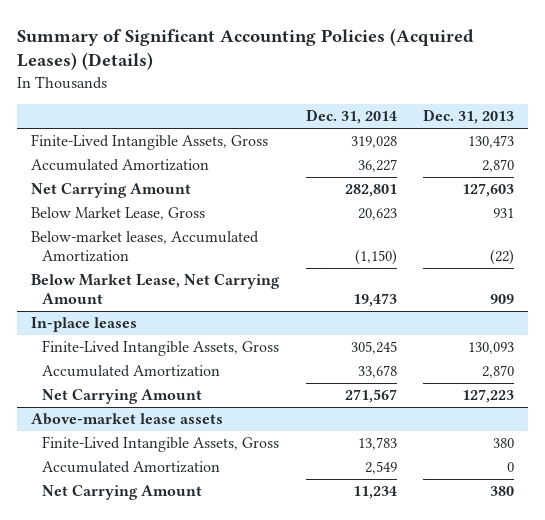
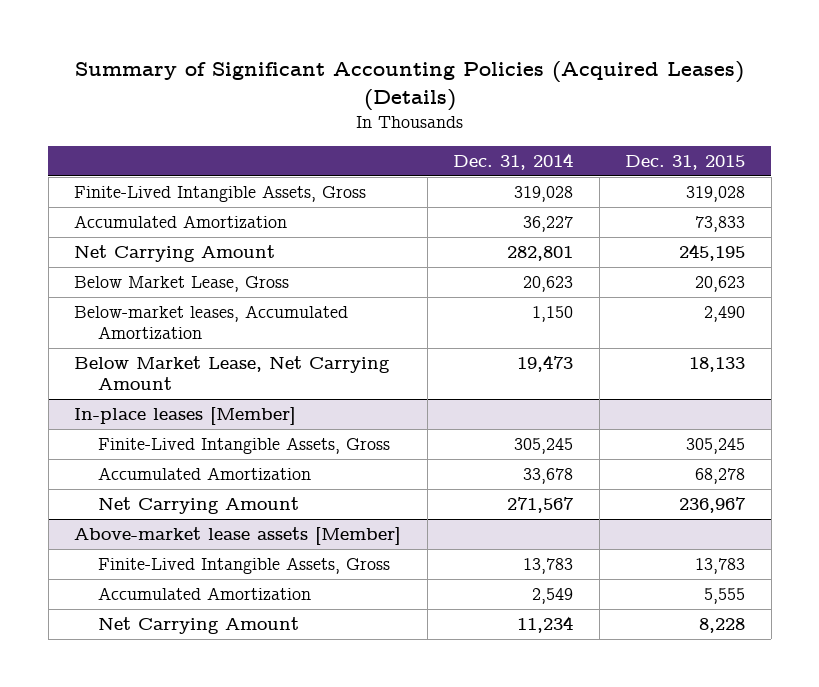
- | Dec. 31, 2014 | Dec. 31, 2013
+ | Dec. 31, 2014 | Dec. 31, 2015
- Below-market leases, Accumulated Amortization | (1,150) | (22)
+ Below-market leases, Accumulated Amortization | 1,150 | 2,490
- In-place leases
+ In-place leases [Member]
- Above-market lease assets
+ Above-market lease assets [Member]

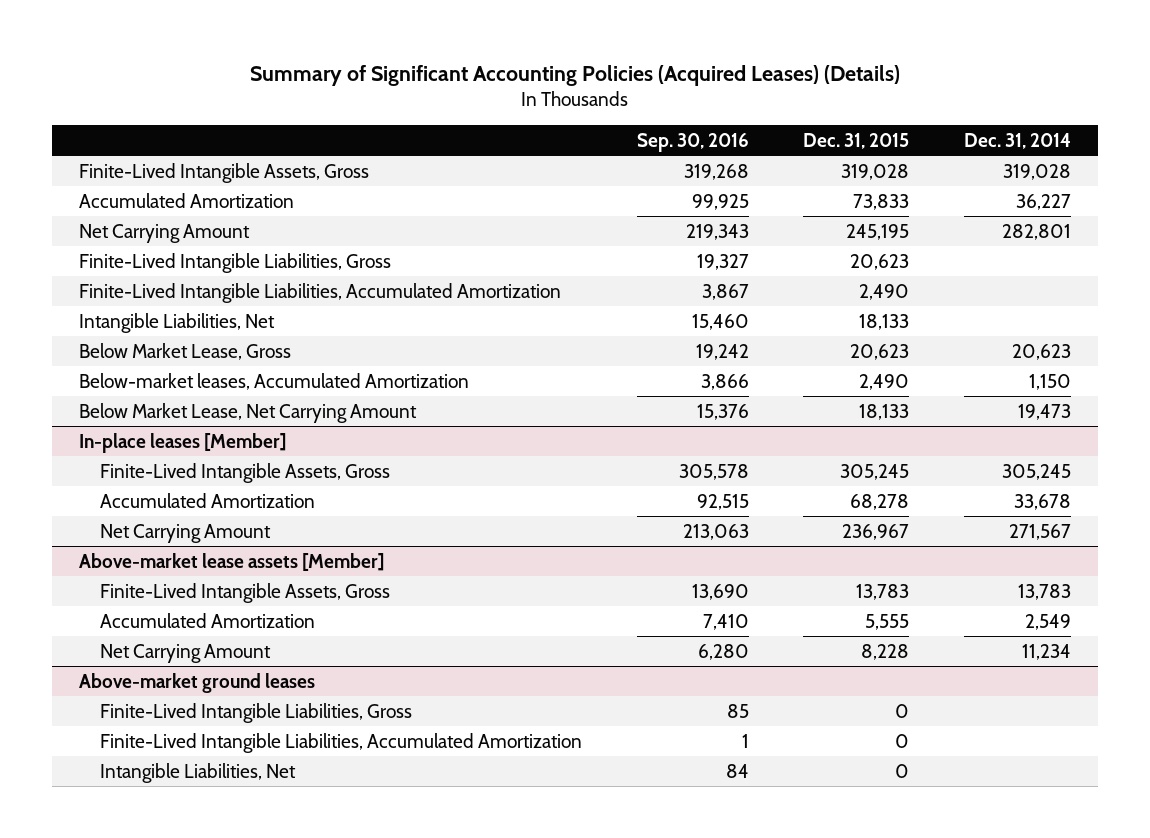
- | Dec. 31, 2014 | Dec. 31, 2015
+ | Sep. 30, 2016 | Dec. 31, 2015 | Dec. 31, 2014
+ Finite-Lived Intangible Liabilities, Gross | 19,327 | 20,623 |
+ Finite-Lived Intangible Liabilities, Accumulated Amortization | 3,867 | 2,490 |
+ Intangible Liabilities, Net | 15,460 | 18,133 |
+ Above-market ground leases
+ Finite-Lived Intangible Liabilities, Gross | 85 | 0 |
+ Finite-Lived Intangible Liabilities, Accumulated Amortization | 1 | 0 |
+ Intangible Liabilities, Net | 84 | 0 |

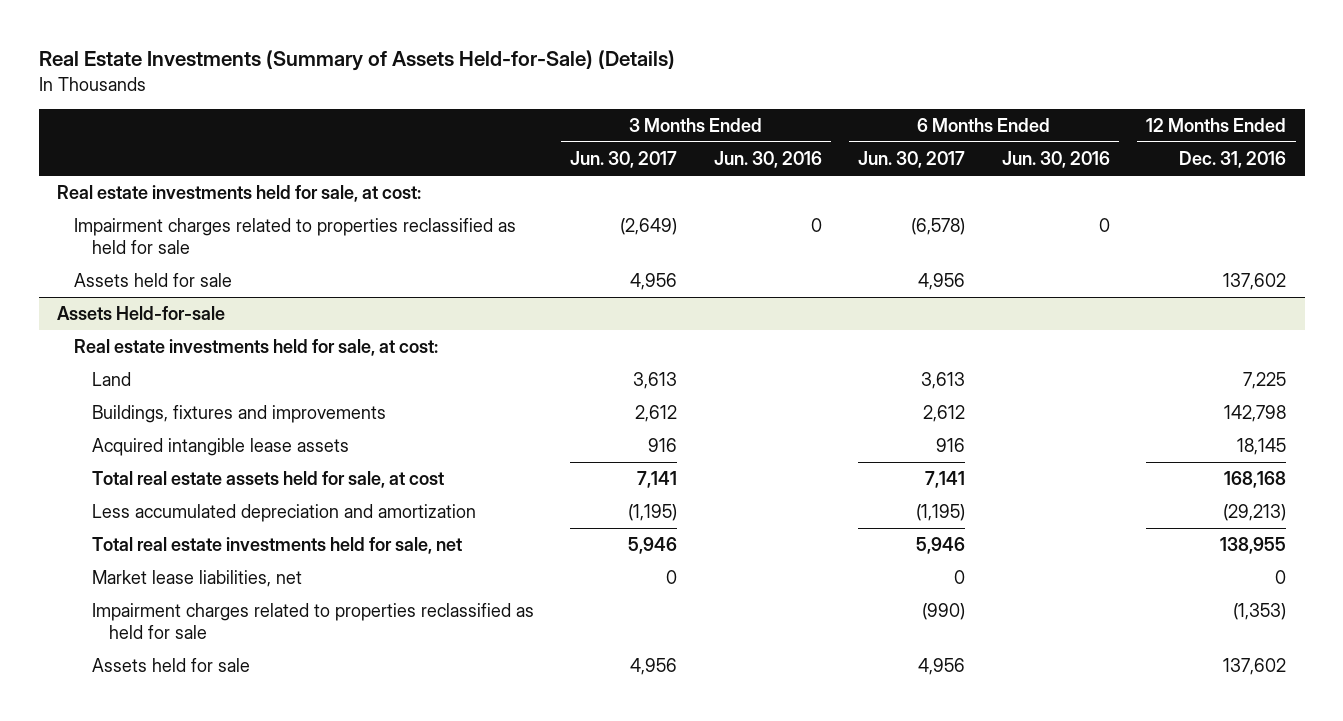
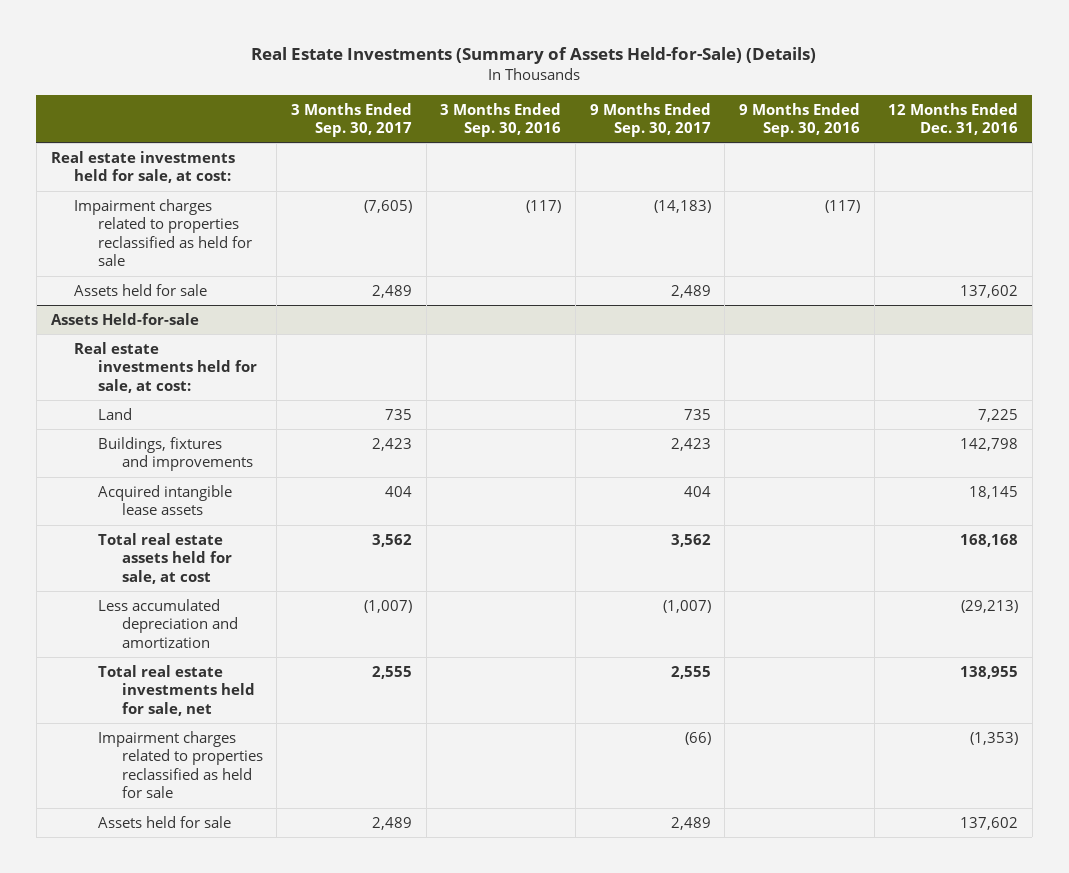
- | 3 Months Ended Jun. 30, 2017 | 3 Months Ended Jun. 30, 2016 | 6 Months Ended Jun. 30, 2017 | 6 Months Ended Jun. 30, 2016 | 12 Months Ended Dec. 31, 2016
+ | 3 Months Ended Sep. 30, 2017 | 3 Months Ended Sep. 30, 2016 | 9 Months Ended Sep. 30, 2017 | 9 Months Ended Sep. 30, 2016 | 12 Months Ended Dec. 31, 2016
@ Assets Held-for-sale
- Market lease liabilities, net | 0 | | 0 | | 0

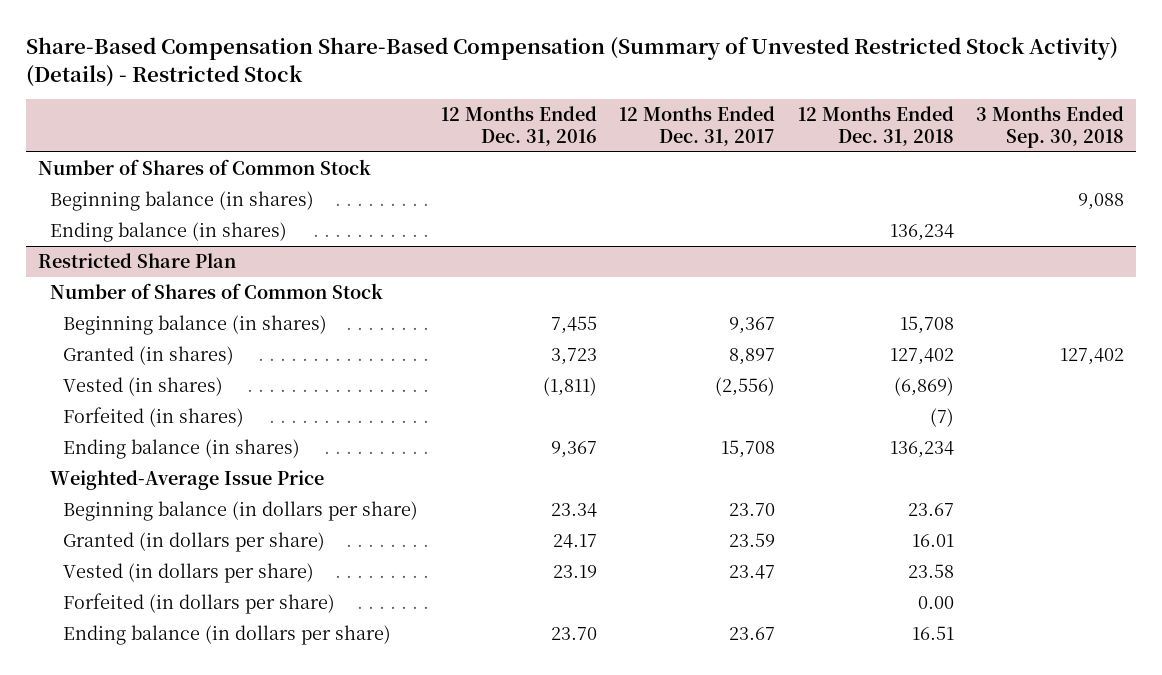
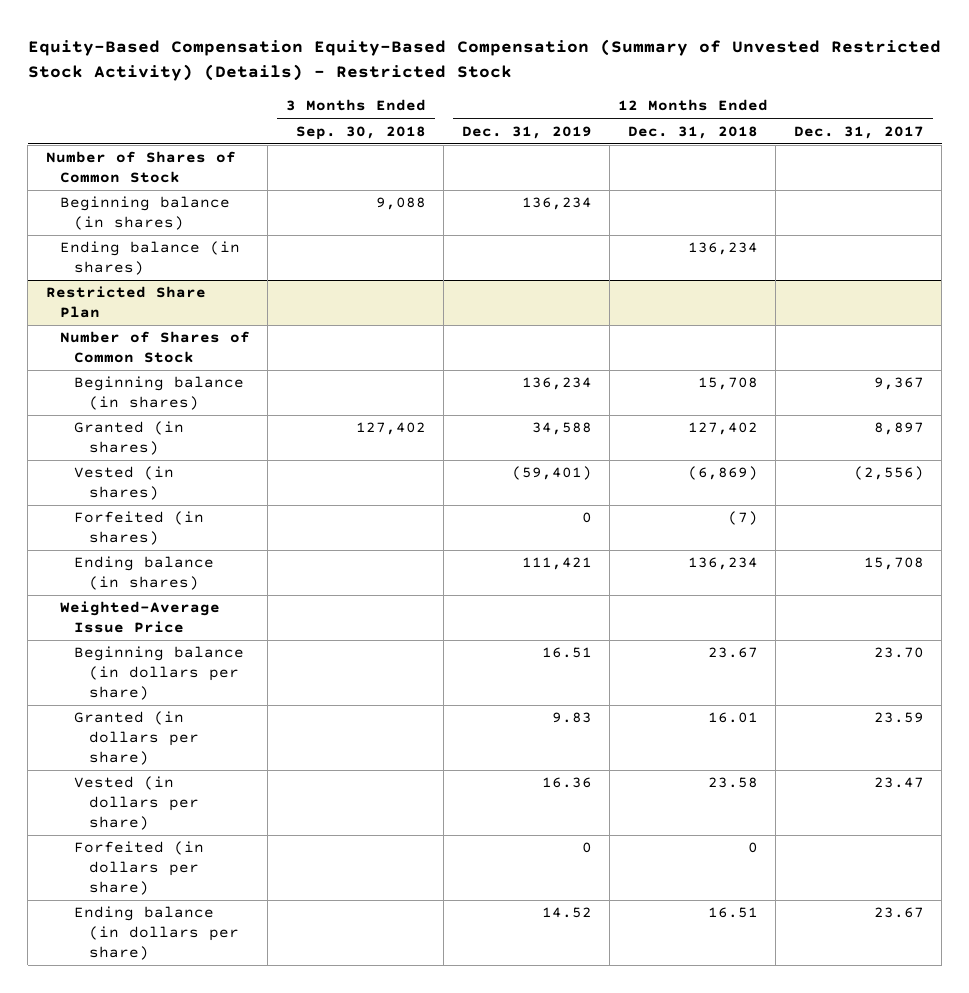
- Share-Based Compensation Share-Based Compensation (Summary of Unvested Restricted Stock Activity) (Details) - Restricted Stock
+ Equity-Based Compensation Equity-Based Compensation (Summary of Unvested Restricted Stock Activity) (Details) - Restricted Stock
- | 12 Months Ended Dec. 31, 2016 | 12 Months Ended Dec. 31, 2017 | 12 Months Ended Dec. 31, 2018 | 3 Months Ended Sep. 30, 2018
+ | 3 Months Ended Sep. 30, 2018 | 12 Months Ended Dec. 31, 2019 | 12 Months Ended Dec. 31, 2018 | 12 Months Ended Dec. 31, 2017
@ Restricted Share Plan
- Forfeited (in dollars per share) | | | 0.00 |
+ Forfeited (in dollars per share) | | 0 | 0 |

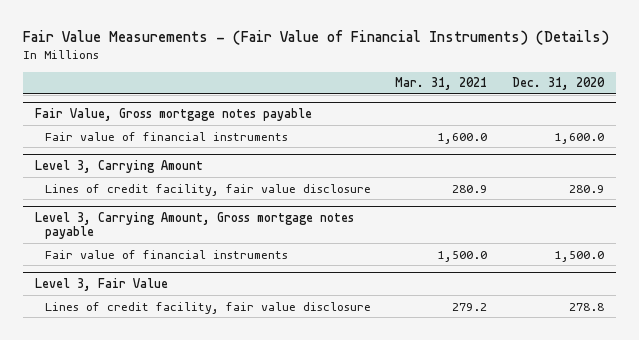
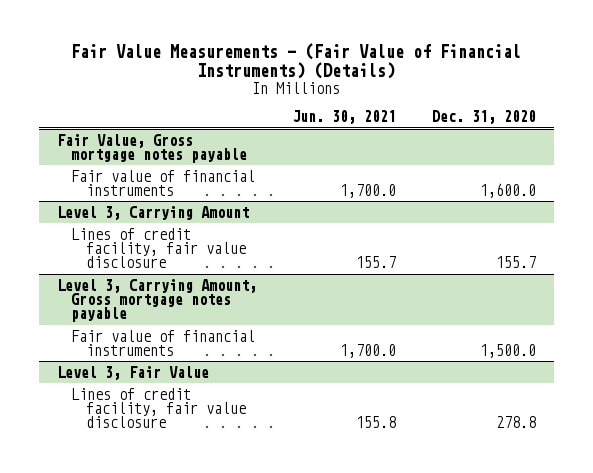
- | Mar. 31, 2021 | Dec. 31, 2020
+ | Jun. 30, 2021 | Dec. 31, 2020
@ Level 3, Carrying Amount
- Lines of credit facility, fair value disclosure | 280.9 | 280.9
+ Lines of credit facility, fair value disclosure | 155.7 | 155.7

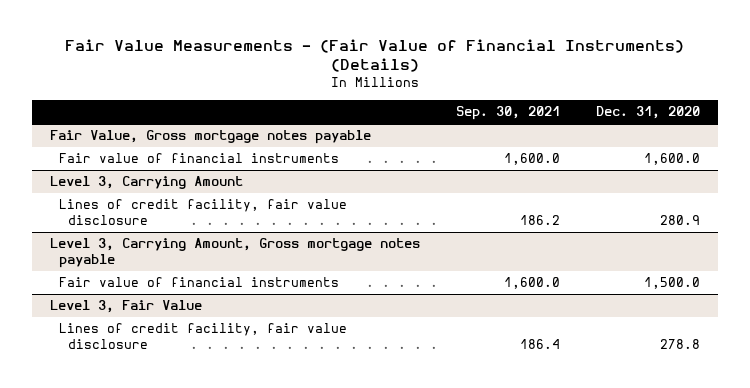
- | Jun. 30, 2021 | Dec. 31, 2020
+ | Sep. 30, 2021 | Dec. 31, 2020
@ Level 3, Carrying Amount
- Lines of credit facility, fair value disclosure | 155.7 | 155.7
+ Lines of credit facility, fair value disclosure | 186.2 | 280.9

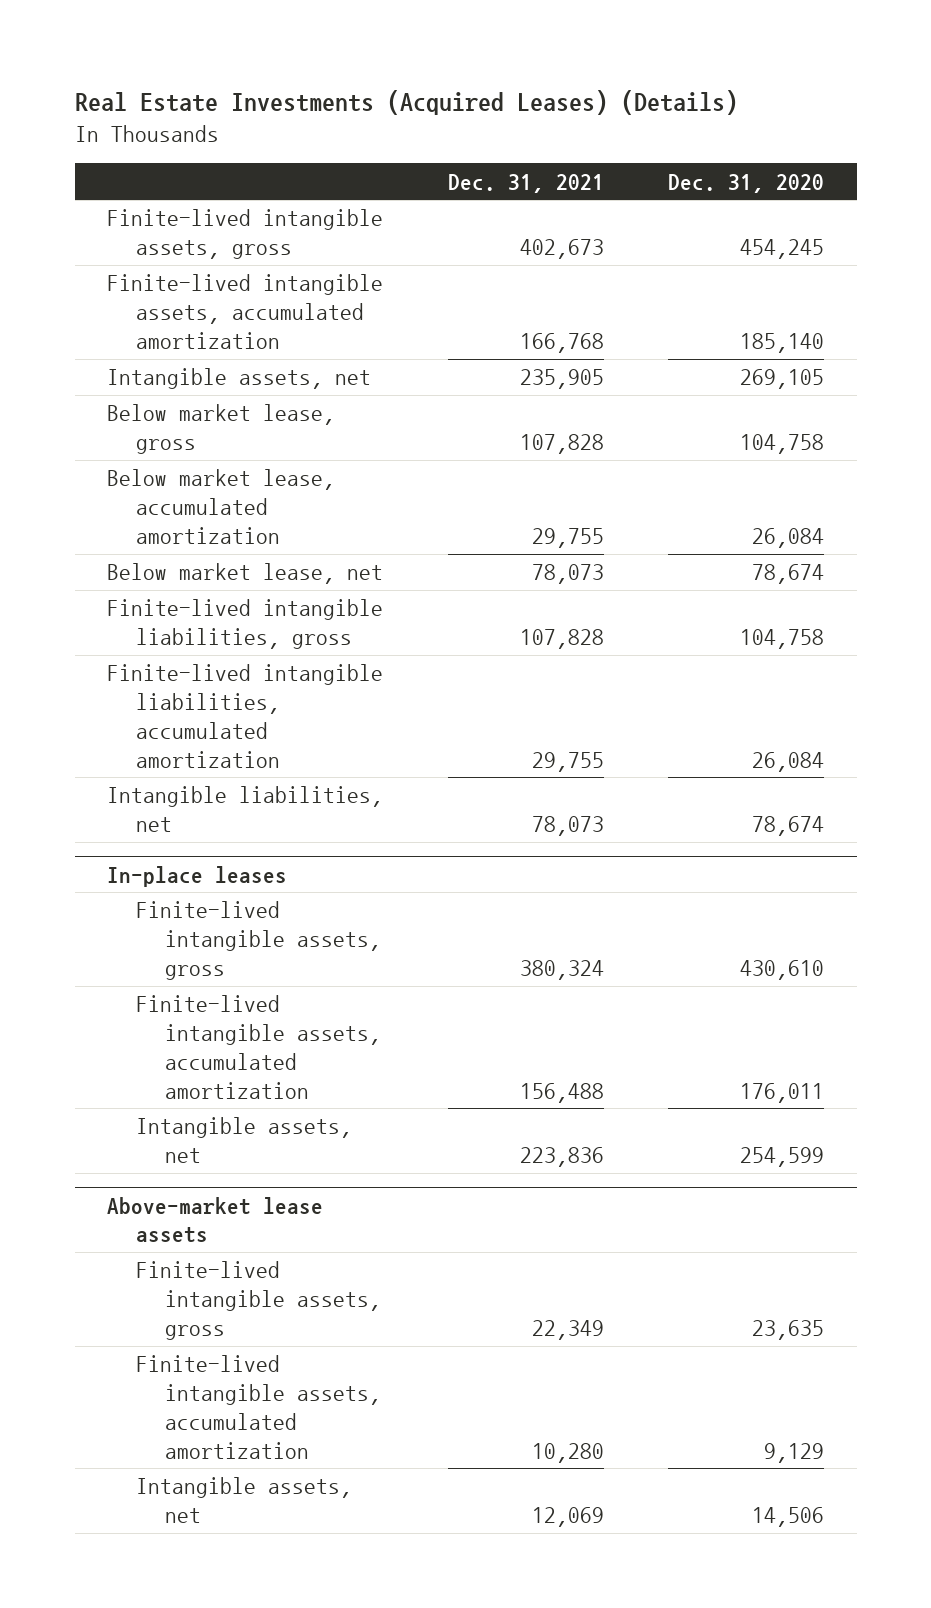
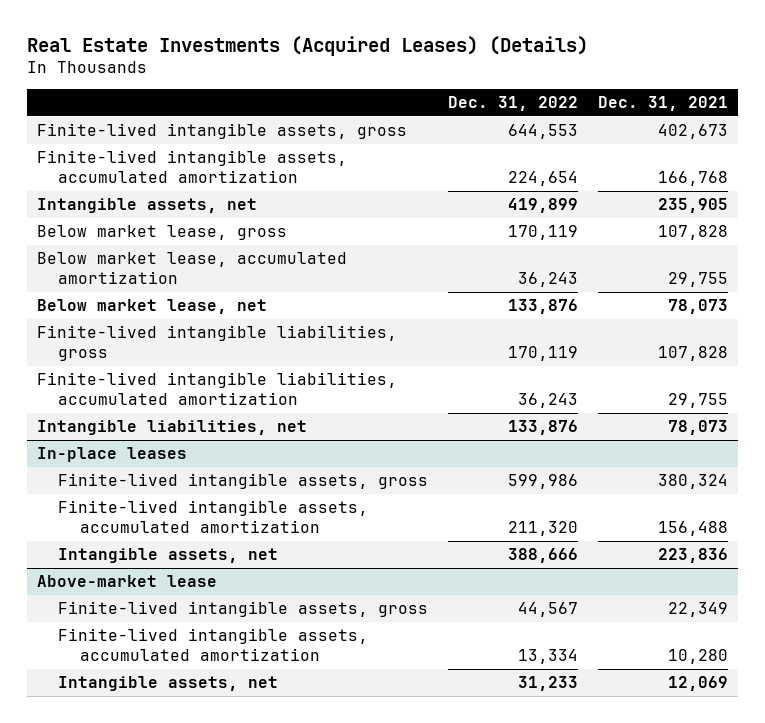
- | Dec. 31, 2021 | Dec. 31, 2020
+ | Dec. 31, 2022 | Dec. 31, 2021
- Above-market lease assets
+ Above-market lease

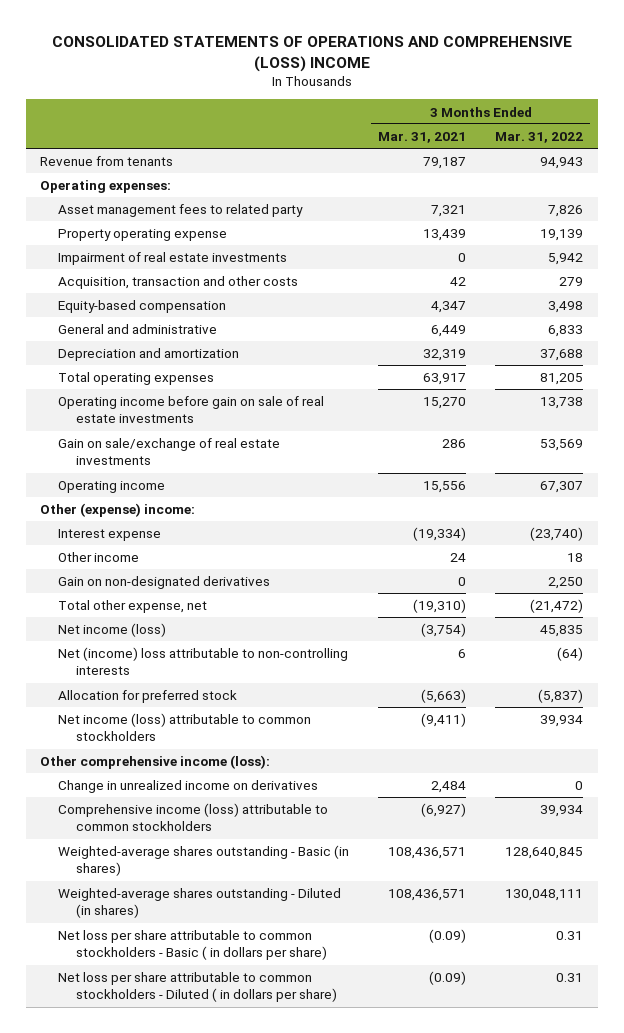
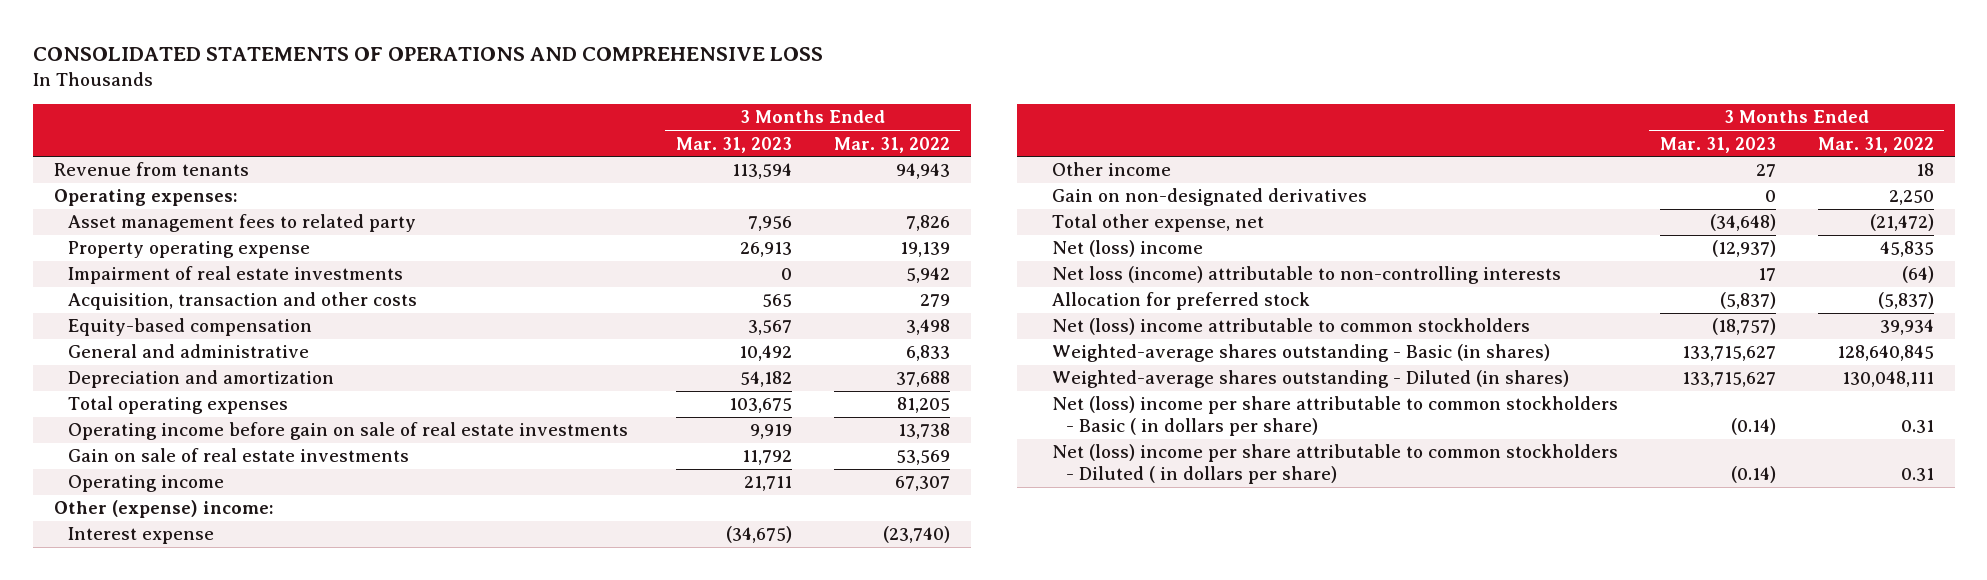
- CONSOLIDATED STATEMENTS OF OPERATIONS AND COMPREHENSIVE (LOSS) INCOME
+ CONSOLIDATED STATEMENTS OF OPERATIONS AND COMPREHENSIVE LOSS
- | 3 Months Ended Mar. 31, 2021 | 3 Months Ended Mar. 31, 2022
+ | 3 Months Ended Mar. 31, 2023 | 3 Months Ended Mar. 31, 2022
- Gain on sale/exchange of real estate investments | 286 | 53,569
+ Gain on sale of real estate investments | 11,792 | 53,569
- Net income (loss) | (3,754) | 45,835
- Net (income) loss attributable to non-controlling interests | 6 | (64)
+ Net (loss) income | (12,937) | 45,835
+ Net loss (income) attributable to non-controlling interests | 17 | (64)
- Net income (loss) attributable to common stockholders | (9,411) | 39,934
- Other comprehensive income (loss):
- Change in unrealized income on derivatives | 2,484 | 0
- Comprehensive income (loss) attributable to common stockholders | (6,927) | 39,934
+ Net (loss) income attributable to common stockholders | (18,757) | 39,934
- Net loss per share attributable to common stockholders - Basic ( in dollars per share) | (0.09) | 0.31
- Net loss per share attributable to common stockholders - Diluted ( in dollars per share) | (0.09) | 0.31
+ Net (loss) income per share attributable to common stockholders - Basic ( in dollars per share) | (0.14) | 0.31
+ Net (loss) income per share attributable to common stockholders - Diluted ( in dollars per share) | (0.14) | 0.31

